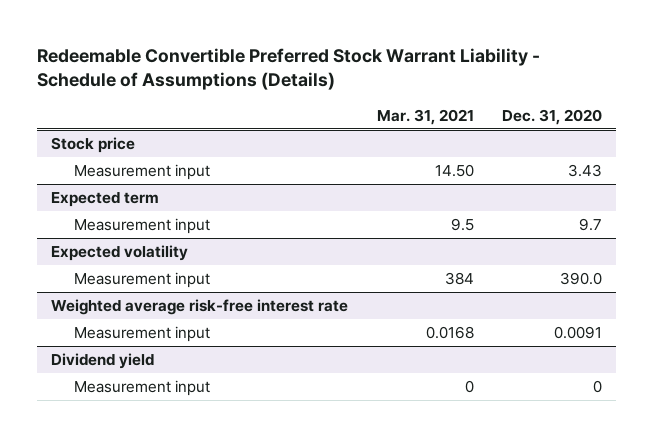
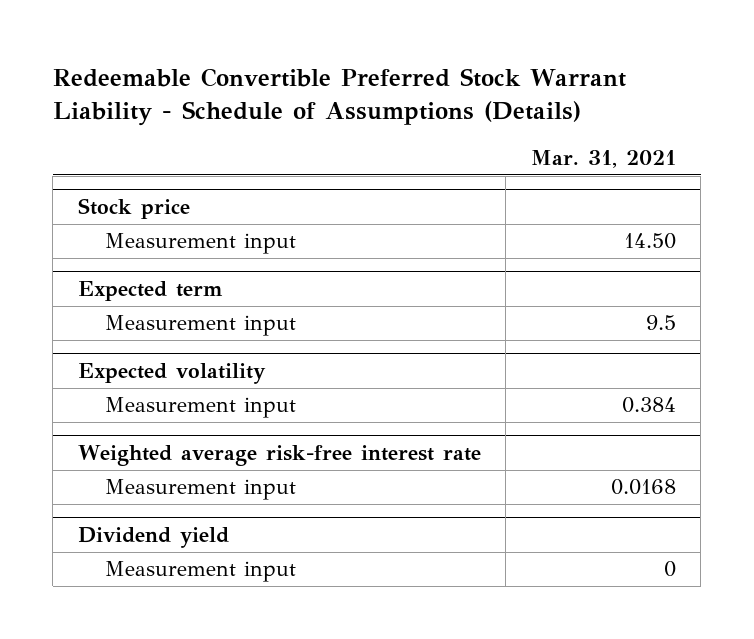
- | Mar. 31, 2021 | Dec. 31, 2020
+ | Mar. 31, 2021
@ Expected volatility
- Measurement input | 384 | 390.0
+ Measurement input | 0.384

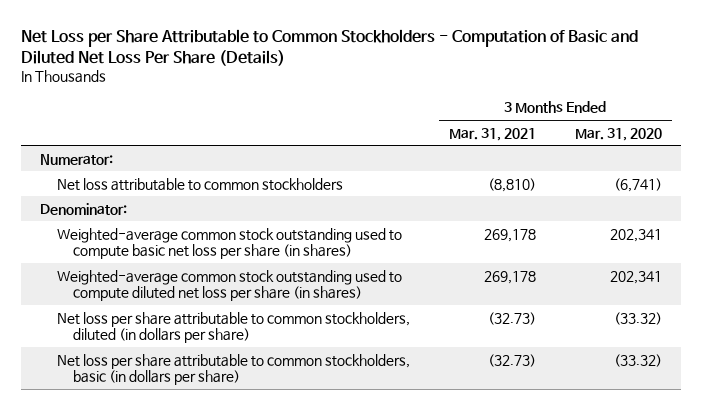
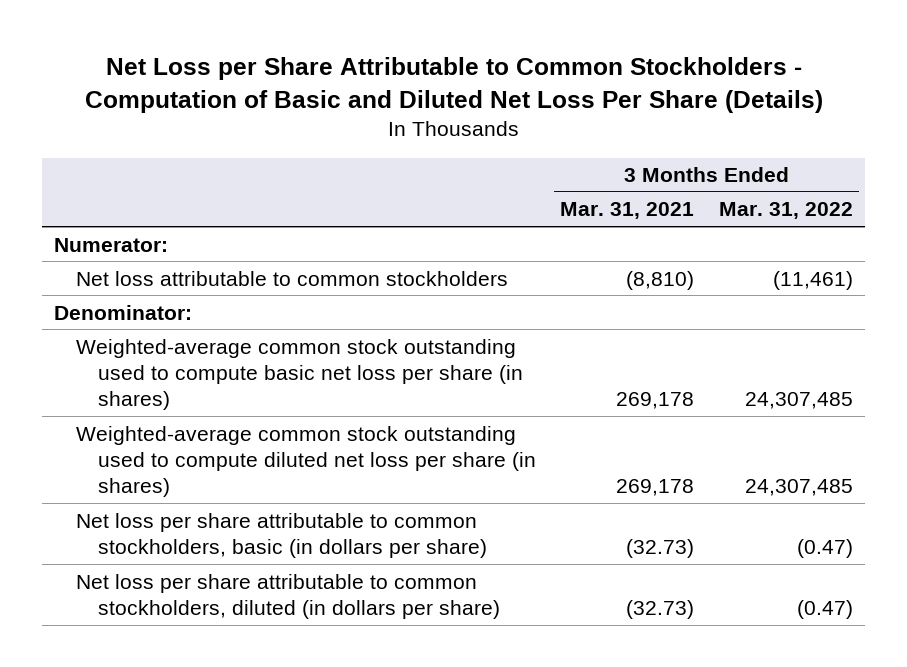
- | 3 Months Ended Mar. 31, 2021 | 3 Months Ended Mar. 31, 2020
+ | 3 Months Ended Mar. 31, 2021 | 3 Months Ended Mar. 31, 2022
moved down: Net loss per share attributable to common stockholders, diluted (in dollars per share) | (32.73) | (0.47)

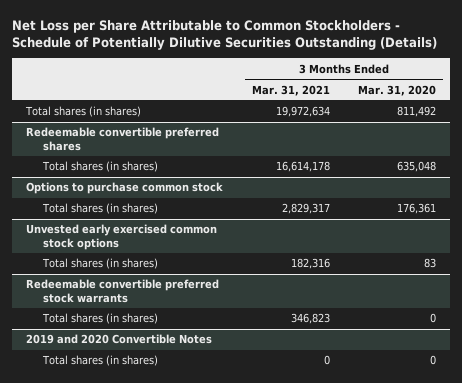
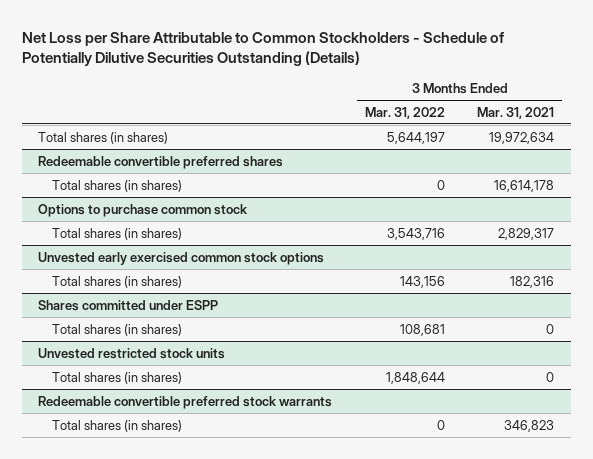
- | 3 Months Ended Mar. 31, 2021 | 3 Months Ended Mar. 31, 2020
+ | 3 Months Ended Mar. 31, 2022 | 3 Months Ended Mar. 31, 2021
+ Shares committed under ESPP
+ Total shares (in shares) | 108,681 | 0
+ Unvested restricted stock units
+ Total shares (in shares) | 1,848,644 | 0
- 2019 and 2020 Convertible Notes
- Total shares (in shares) | 0 | 0

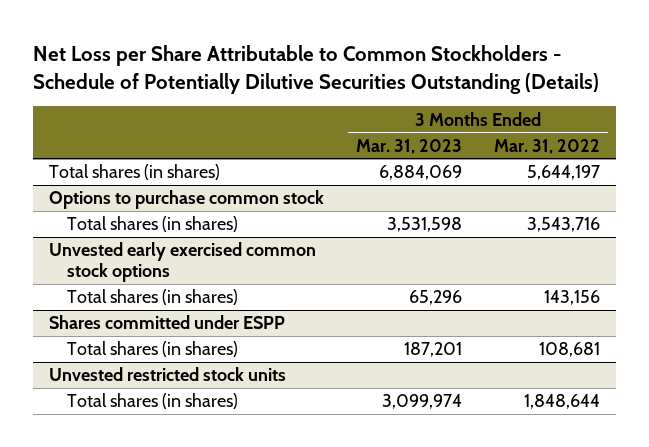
- | 3 Months Ended Mar. 31, 2022 | 3 Months Ended Mar. 31, 2021
+ | 3 Months Ended Mar. 31, 2023 | 3 Months Ended Mar. 31, 2022
- Redeemable convertible preferred shares
- Total shares (in shares) | 0 | 16,614,178
- Redeemable convertible preferred stock warrants
- Total shares (in shares) | 0 | 346,823

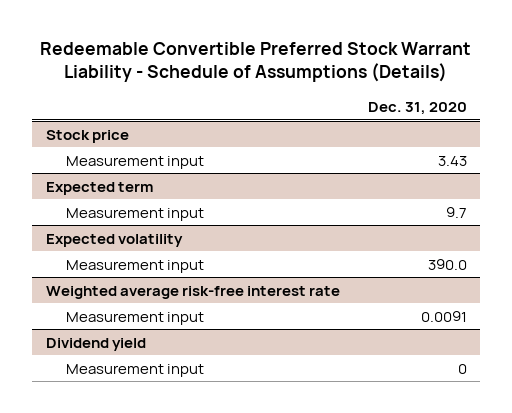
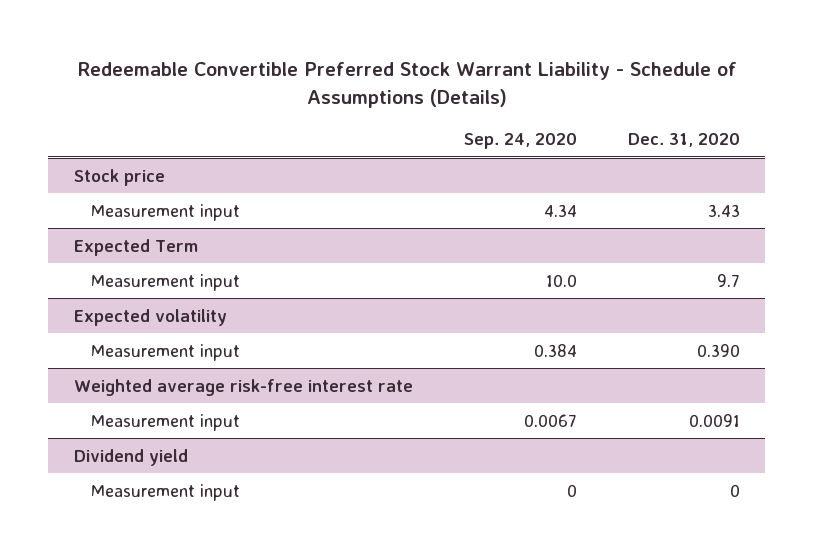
- | Dec. 31, 2020
+ | Sep. 24, 2020 | Dec. 31, 2020
- Expected term
+ Expected Term
@ Expected volatility
- Measurement input | 390.0
+ Measurement input | 0.384 | 0.390

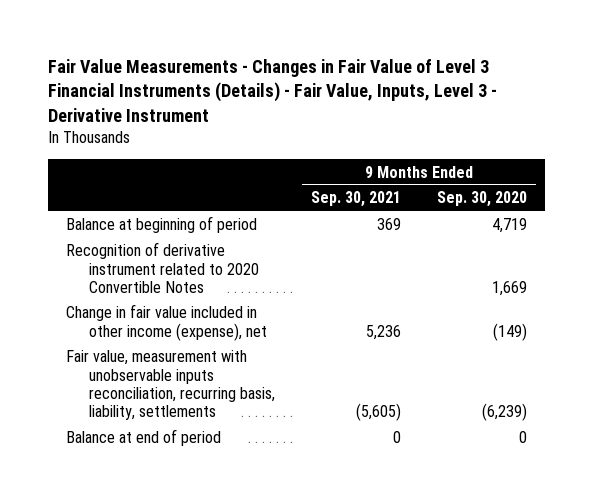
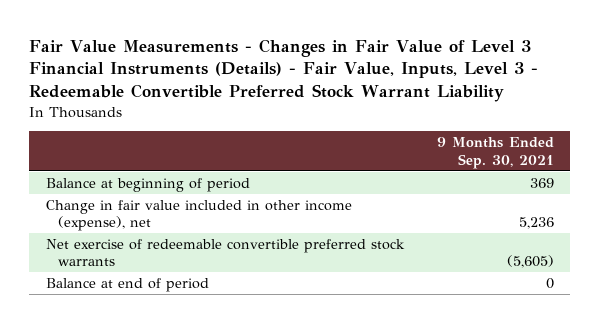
- Fair Value Measurements - Changes in Fair Value of Level 3 Financial Instruments (Details) - Fair Value, Inputs, Level 3 - Derivative Instrument
+ Fair Value Measurements - Changes in Fair Value of Level 3 Financial Instruments (Details) - Fair Value, Inputs, Level 3 - Redeemable Convertible Preferred Stock Warrant Liability
- | 9 Months Ended Sep. 30, 2021 | 9 Months Ended Sep. 30, 2020
+ | 9 Months Ended Sep. 30, 2021
- Recognition of derivative instrument related to 2020 Convertible Notes | | 1,669
- Fair value, measurement with unobservable inputs reconciliation, recurring basis, liability, settlements | (5,605) | (6,239)
+ Net exercise of redeemable convertible preferred stock warrants | (5,605)

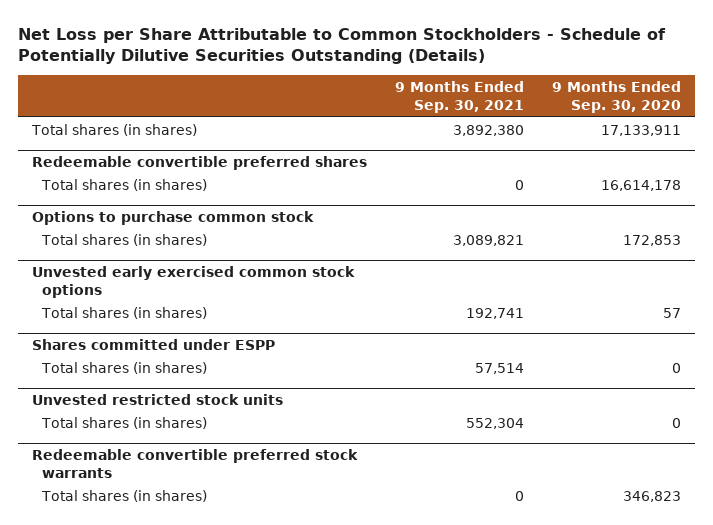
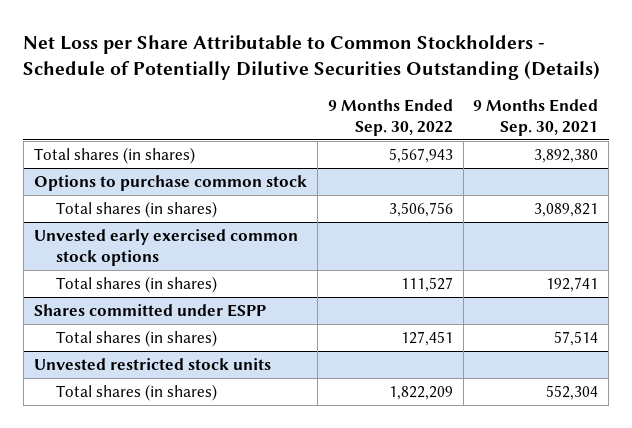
- | 9 Months Ended Sep. 30, 2021 | 9 Months Ended Sep. 30, 2020
+ | 9 Months Ended Sep. 30, 2022 | 9 Months Ended Sep. 30, 2021
- Redeemable convertible preferred shares
- Total shares (in shares) | 0 | 16,614,178
- Redeemable convertible preferred stock warrants
- Total shares (in shares) | 0 | 346,823

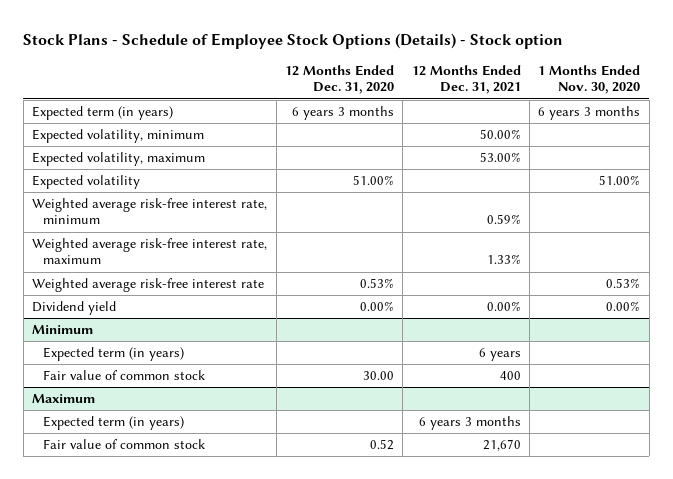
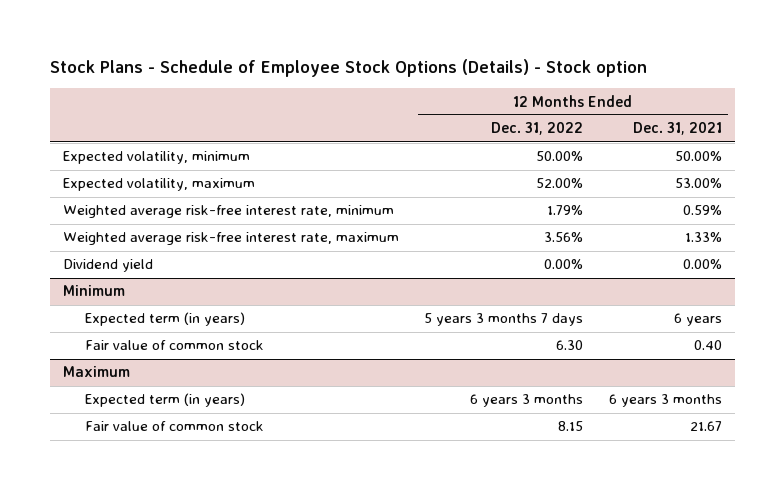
- | 12 Months Ended Dec. 31, 2020 | 12 Months Ended Dec. 31, 2021 | 1 Months Ended Nov. 30, 2020
+ | 12 Months Ended Dec. 31, 2022 | 12 Months Ended Dec. 31, 2021
- Expected term (in years) | 6 years 3 months | | 6 years 3 months
- Expected volatility | 51.00% | | 51.00%
- Weighted average risk-free interest rate | 0.53% | | 0.53%
@ Minimum
- Fair value of common stock | 30.00 | 400 |
+ Fair value of common stock | 6.30 | 0.40
@ Maximum
- Fair value of common stock | 0.52 | 21,670 |
+ Fair value of common stock | 8.15 | 21.67

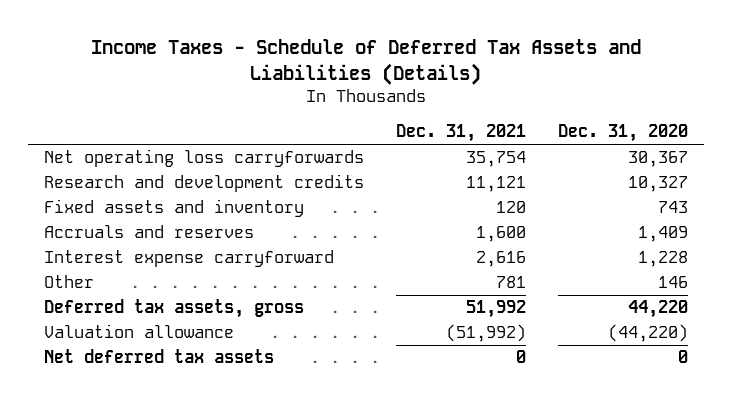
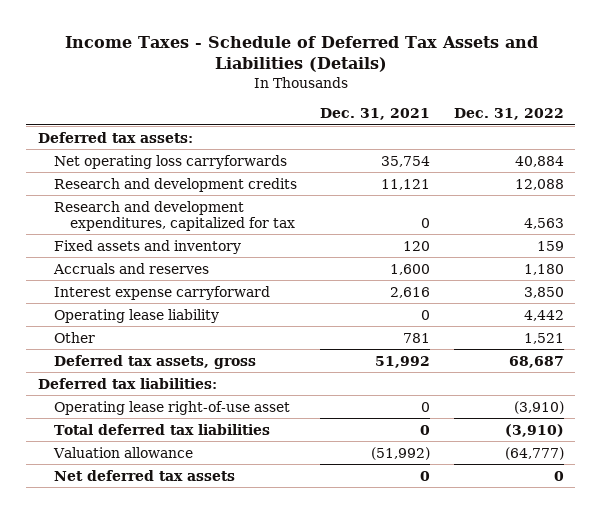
- | Dec. 31, 2021 | Dec. 31, 2020
+ | Dec. 31, 2021 | Dec. 31, 2022
+ Deferred tax assets:
+ Research and development expenditures, capitalized for tax | 0 | 4,563
+ Operating lease liability | 0 | 4,442
+ Deferred tax liabilities:
+ Operating lease right-of-use asset | 0 | (3,910)
+ Total deferred tax liabilities | 0 | (3,910)

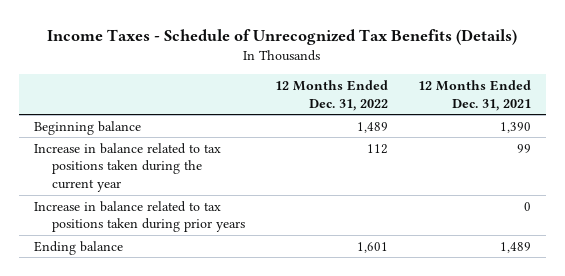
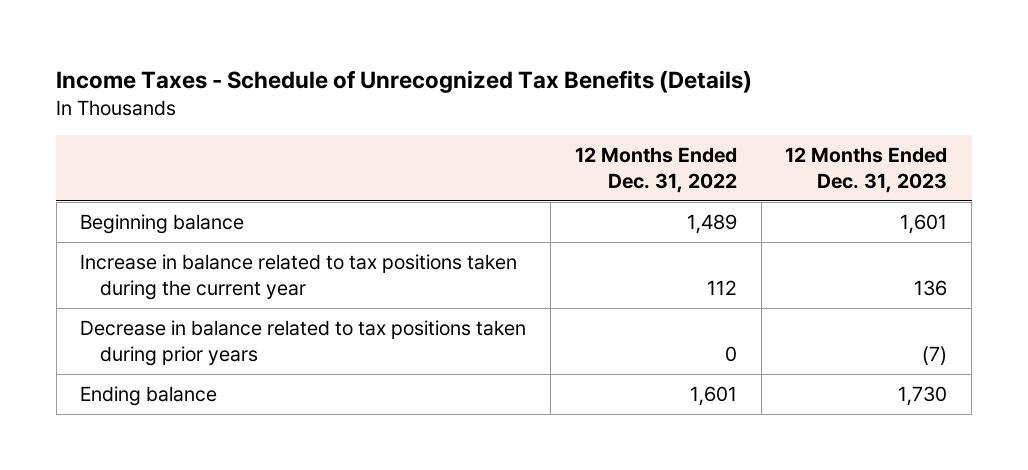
- | 12 Months Ended Dec. 31, 2022 | 12 Months Ended Dec. 31, 2021
+ | 12 Months Ended Dec. 31, 2022 | 12 Months Ended Dec. 31, 2023
- Increase in balance related to tax positions taken during prior years | | 0
+ Decrease in balance related to tax positions taken during prior years | 0 | (7)

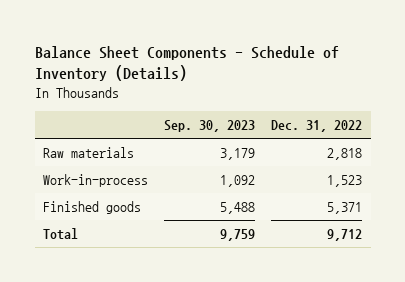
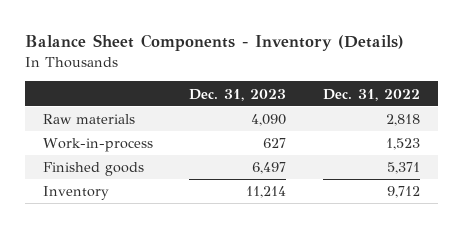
- Balance Sheet Components - Schedule of Inventory (Details)
+ Balance Sheet Components - Inventory (Details)
- | Sep. 30, 2023 | Dec. 31, 2022
+ | Dec. 31, 2023 | Dec. 31, 2022
- Total | 9,759 | 9,712
+ Inventory | 11,214 | 9,712

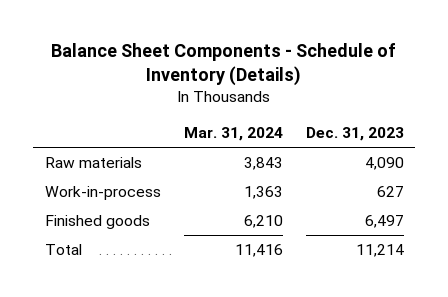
- Balance Sheet Components - Inventory (Details)
+ Balance Sheet Components - Schedule of Inventory (Details)
- | Dec. 31, 2023 | Dec. 31, 2022
+ | Mar. 31, 2024 | Dec. 31, 2023
- Inventory | 11,214 | 9,712
+ Total | 11,416 | 11,214

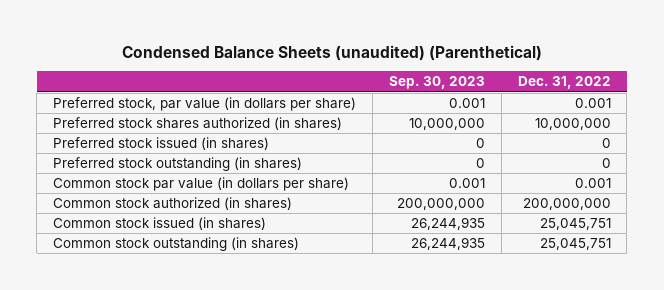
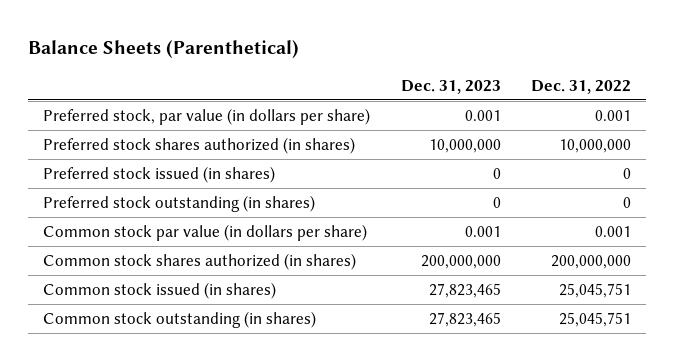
- Condensed Balance Sheets (unaudited) (Parenthetical)
+ Balance Sheets (Parenthetical)
- | Sep. 30, 2023 | Dec. 31, 2022
+ | Dec. 31, 2023 | Dec. 31, 2022
- Common stock authorized (in shares) | 200,000,000 | 200,000,000
+ Common stock shares authorized (in shares) | 200,000,000 | 200,000,000

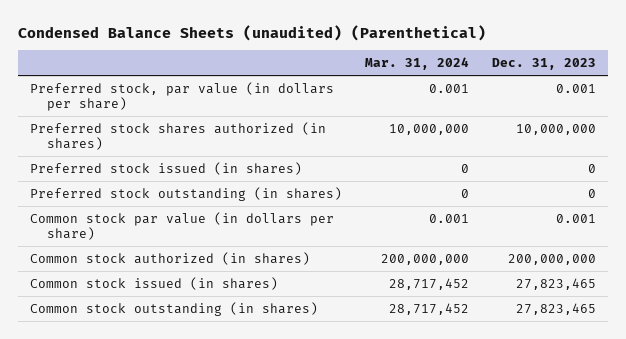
- Balance Sheets (Parenthetical)
+ Condensed Balance Sheets (unaudited) (Parenthetical)
- | Dec. 31, 2023 | Dec. 31, 2022
+ | Mar. 31, 2024 | Dec. 31, 2023
- Common stock shares authorized (in shares) | 200,000,000 | 200,000,000
+ Common stock authorized (in shares) | 200,000,000 | 200,000,000

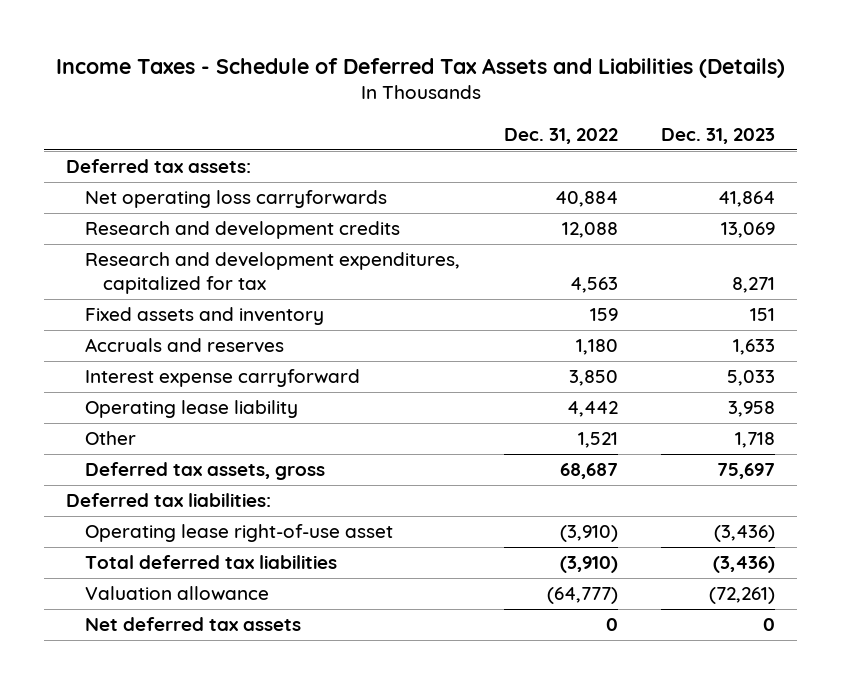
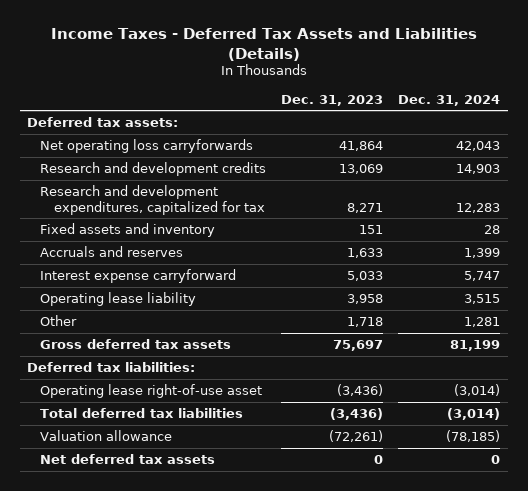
- Income Taxes - Schedule of Deferred Tax Assets and Liabilities (Details)
+ Income Taxes - Deferred Tax Assets and Liabilities (Details)
- | Dec. 31, 2022 | Dec. 31, 2023
+ | Dec. 31, 2023 | Dec. 31, 2024
- Deferred tax assets, gross | 68,687 | 75,697
+ Gross deferred tax assets | 75,697 | 81,199

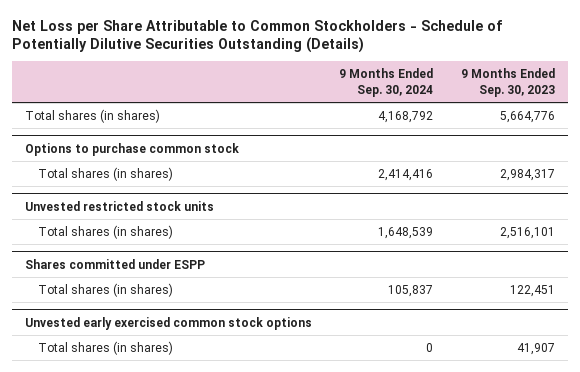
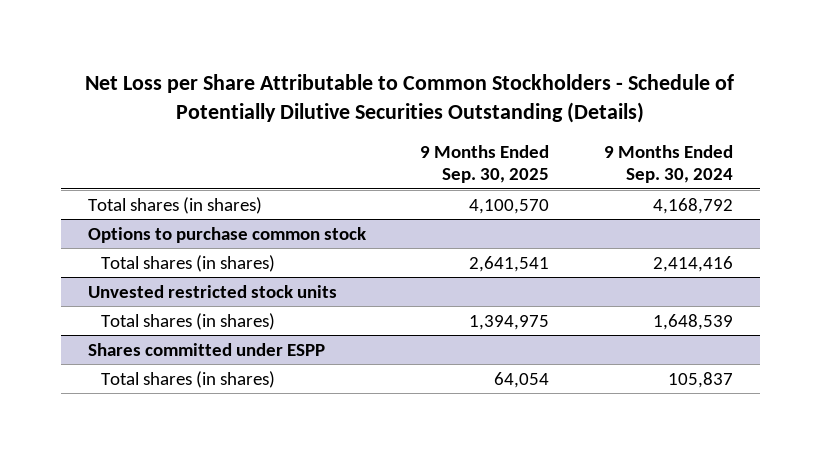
- | 9 Months Ended Sep. 30, 2024 | 9 Months Ended Sep. 30, 2023
+ | 9 Months Ended Sep. 30, 2025 | 9 Months Ended Sep. 30, 2024
- Unvested early exercised common stock options
- Total shares (in shares) | 0 | 41,907

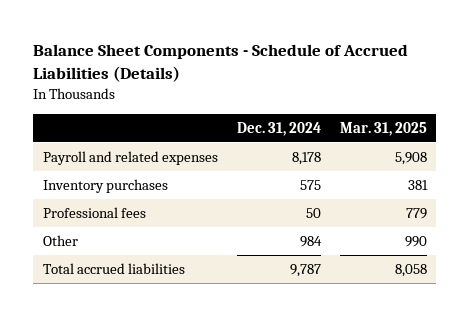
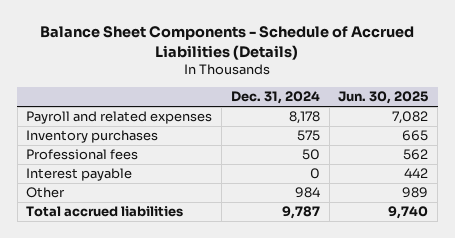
- | Dec. 31, 2024 | Mar. 31, 2025
+ | Dec. 31, 2024 | Jun. 30, 2025
+ Interest payable | 0 | 442

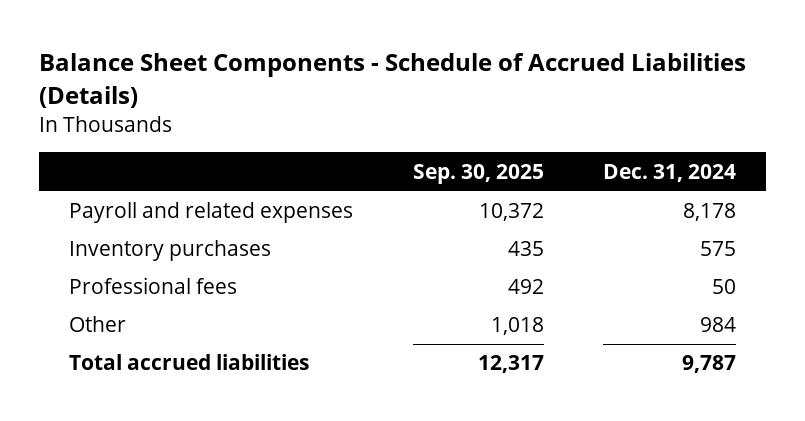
- | Dec. 31, 2024 | Jun. 30, 2025
+ | Sep. 30, 2025 | Dec. 31, 2024
- Interest payable | 0 | 442

